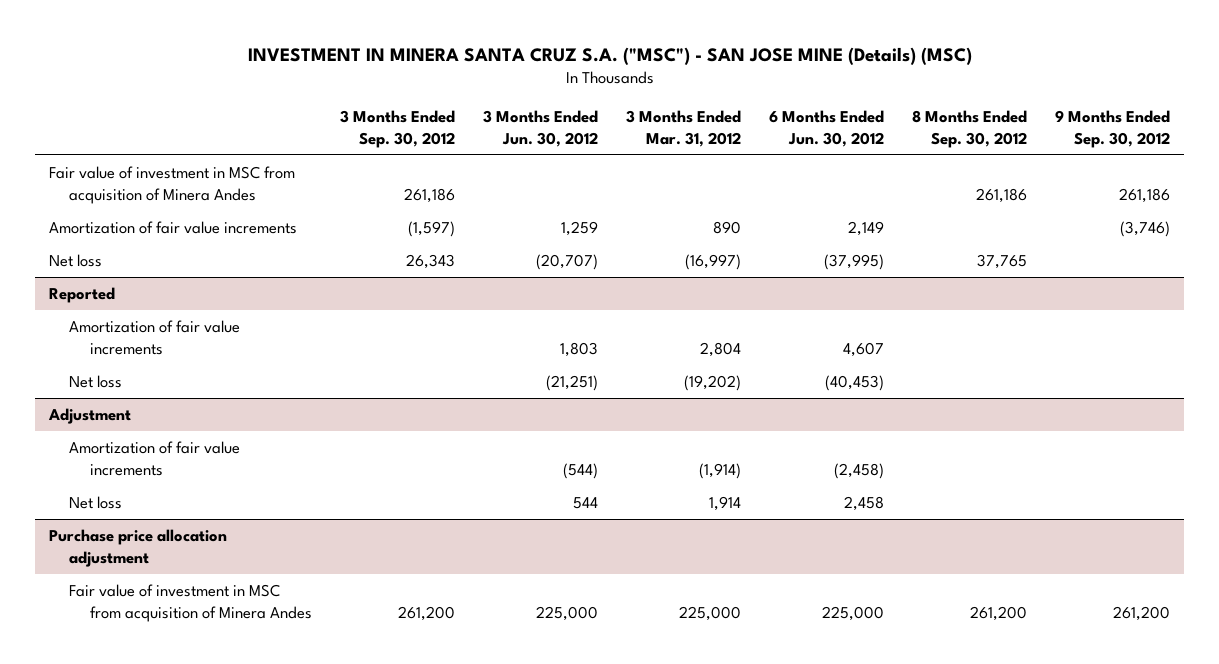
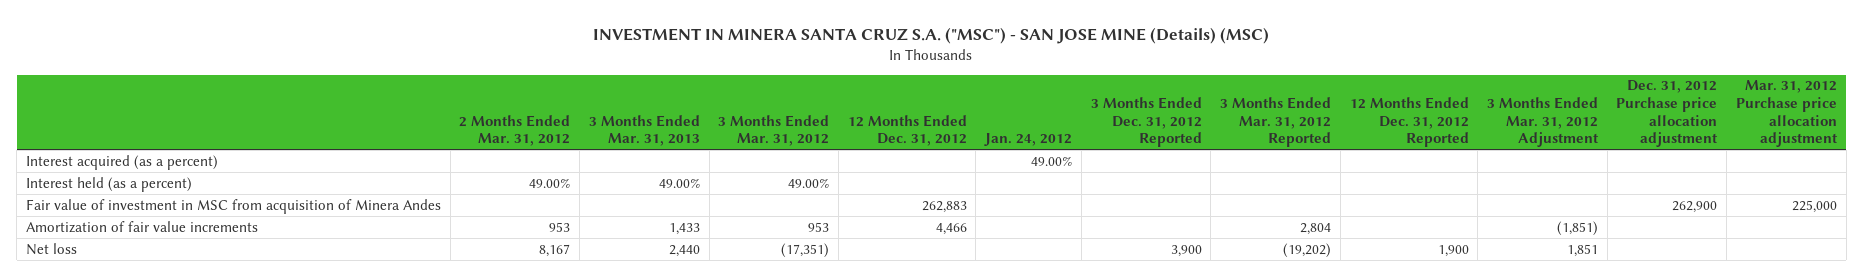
- | 3 Months Ended Sep. 30, 2012 | 3 Months Ended Jun. 30, 2012 | 3 Months Ended Mar. 31, 2012 | 6 Months Ended Jun. 30, 2012 | 8 Months Ended Sep. 30, 2012 | 9 Months Ended Sep. 30, 2012
+ | 2 Months Ended Mar. 31, 2012 | 3 Months Ended Mar. 31, 2013 | 3 Months Ended Mar. 31, 2012 | 12 Months Ended Dec. 31, 2012 | Jan. 24, 2012 | 3 Months Ended Dec. 31, 2012 Reported | 3 Months Ended Mar. 31, 2012 Reported | 12 Months Ended Dec. 31, 2012 Reported | 3 Months Ended Mar. 31, 2012 Adjustment | Dec. 31, 2012 Purchase price allocation adjustment | Mar. 31, 2012 Purchase price allocation adjustment
+ Interest acquired (as a percent) | | | | | 49.00% | | | | | |
+ Interest held (as a percent) | 49.00% | 49.00% | 49.00% | | | | | | | |
- Amortization of fair value increments | (1,597) | 1,259 | 890 | 2,149 | | (3,746)
- Net loss | 26,343 | (20,707) | (16,997) | (37,995) | 37,765 |
- Reported
- Amortization of fair value increments | | 1,803 | 2,804 | 4,607 | |
- Net loss | | (21,251) | (19,202) | (40,453) | |
- Adjustment
- Amortization of fair value increments | | (544) | (1,914) | (2,458) | |
- Net loss | | 544 | 1,914 | 2,458 | |
- Purchase price allocation adjustment
- Fair value of investment in MSC from acquisition of Minera Andes | 261,200 | 225,000 | 225,000 | 225,000 | 261,200 | 261,200
+ Amortization of fair value increments | 953 | 1,433 | 953 | 4,466 | | | 2,804 | | (1,851) | |
+ Net loss | 8,167 | 2,440 | (17,351) | | | 3,900 | (19,202) | 1,900 | 1,851 | |

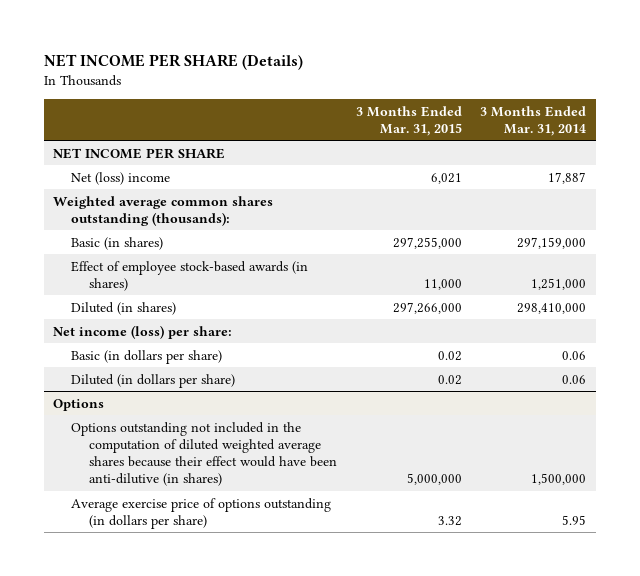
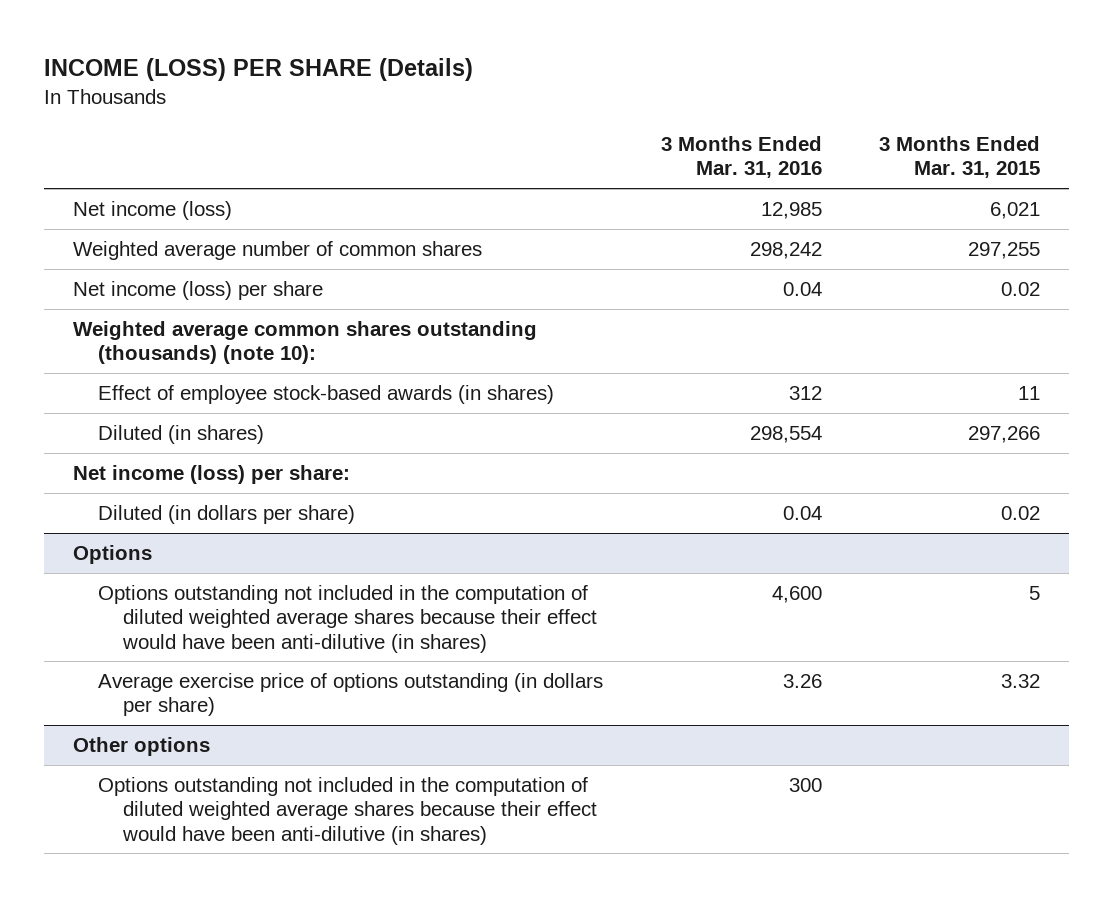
- NET INCOME PER SHARE (Details)
+ INCOME (LOSS) PER SHARE (Details)
- | 3 Months Ended Mar. 31, 2015 | 3 Months Ended Mar. 31, 2014
+ | 3 Months Ended Mar. 31, 2016 | 3 Months Ended Mar. 31, 2015
- NET INCOME PER SHARE
- Net (loss) income | 6,021 | 17,887
- Weighted average common shares outstanding (thousands):
- Basic (in shares) | 297,255,000 | 297,159,000
- Effect of employee stock-based awards (in shares) | 11,000 | 1,251,000
- Diluted (in shares) | 297,266,000 | 298,410,000
+ Net income (loss) | 12,985 | 6,021
+ Weighted average number of common shares | 298,242 | 297,255
+ Net income (loss) per share | 0.04 | 0.02
+ Weighted average common shares outstanding (thousands) (note 10):
+ Effect of employee stock-based awards (in shares) | 312 | 11
+ Diluted (in shares) | 298,554 | 297,266
- Basic (in dollars per share) | 0.02 | 0.06
@ Options
- Options outstanding not included in the computation of diluted weighted average shares because their effect would have been anti-dilutive (in shares) | 5,000,000 | 1,500,000
+ Options outstanding not included in the computation of diluted weighted average shares because their effect would have been anti-dilutive (in shares) | 4,600 | 5
+ Other options
+ Options outstanding not included in the computation of diluted weighted average shares because their effect would have been anti-dilutive (in shares) | 300 |

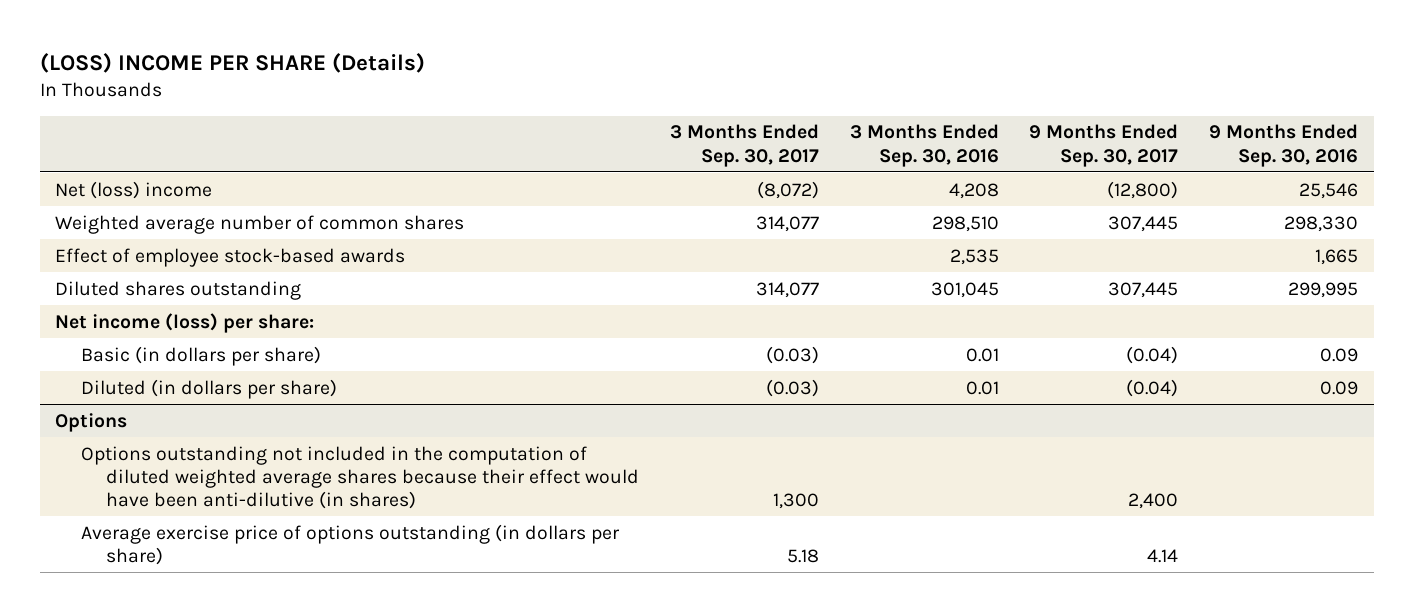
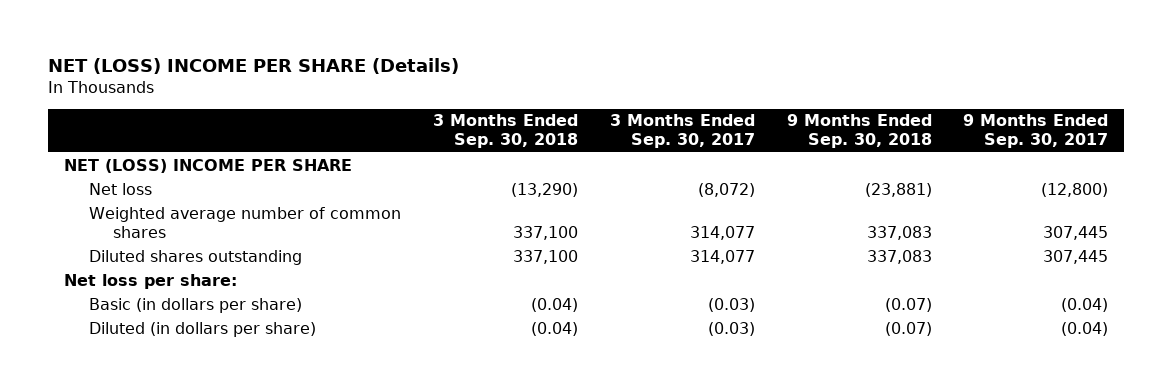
- (LOSS) INCOME PER SHARE (Details)
+ NET (LOSS) INCOME PER SHARE (Details)
- | 3 Months Ended Sep. 30, 2017 | 3 Months Ended Sep. 30, 2016 | 9 Months Ended Sep. 30, 2017 | 9 Months Ended Sep. 30, 2016
+ | 3 Months Ended Sep. 30, 2018 | 3 Months Ended Sep. 30, 2017 | 9 Months Ended Sep. 30, 2018 | 9 Months Ended Sep. 30, 2017
- Net (loss) income | (8,072) | 4,208 | (12,800) | 25,546
+ NET (LOSS) INCOME PER SHARE
+ Net loss | (13,290) | (8,072) | (23,881) | (12,800)
- Effect of employee stock-based awards | | 2,535 | | 1,665
- Net income (loss) per share:
+ Net loss per share:
- Options
- Options outstanding not included in the computation of diluted weighted average shares because their effect would have been anti-dilutive (in shares) | 1,300 | | 2,400 |
- Average exercise price of options outstanding (in dollars per share) | 5.18 | | 4.14 |

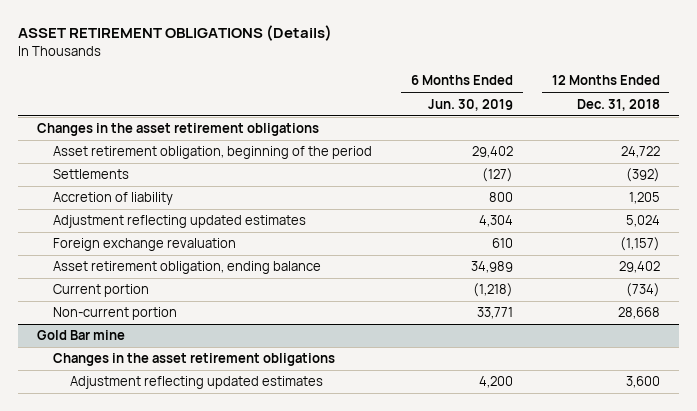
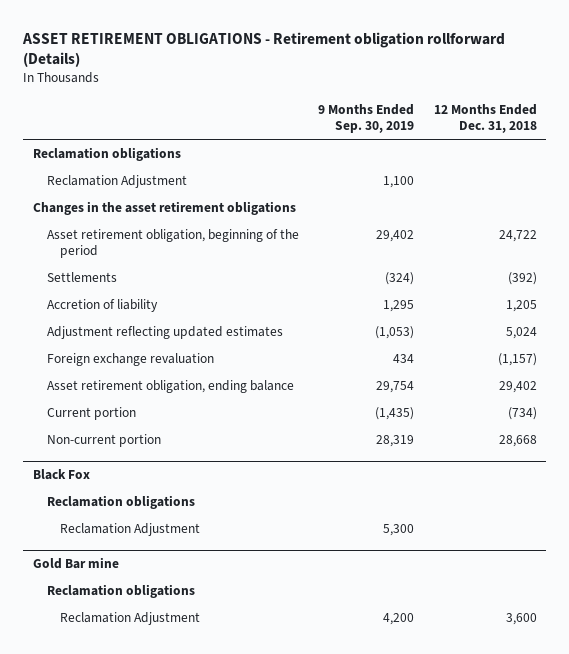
- ASSET RETIREMENT OBLIGATIONS (Details)
+ ASSET RETIREMENT OBLIGATIONS - Retirement obligation rollforward (Details)
- | 6 Months Ended Jun. 30, 2019 | 12 Months Ended Dec. 31, 2018
+ | 9 Months Ended Sep. 30, 2019 | 12 Months Ended Dec. 31, 2018
+ Reclamation obligations
+ Reclamation Adjustment | 1,100 |
+ Black Fox
+ Reclamation obligations
+ Reclamation Adjustment | 5,300 |
@ Gold Bar mine
- Changes in the asset retirement obligations
- Adjustment reflecting updated estimates | 4,200 | 3,600
+ Reclamation obligations
+ Reclamation Adjustment | 4,200 | 3,600

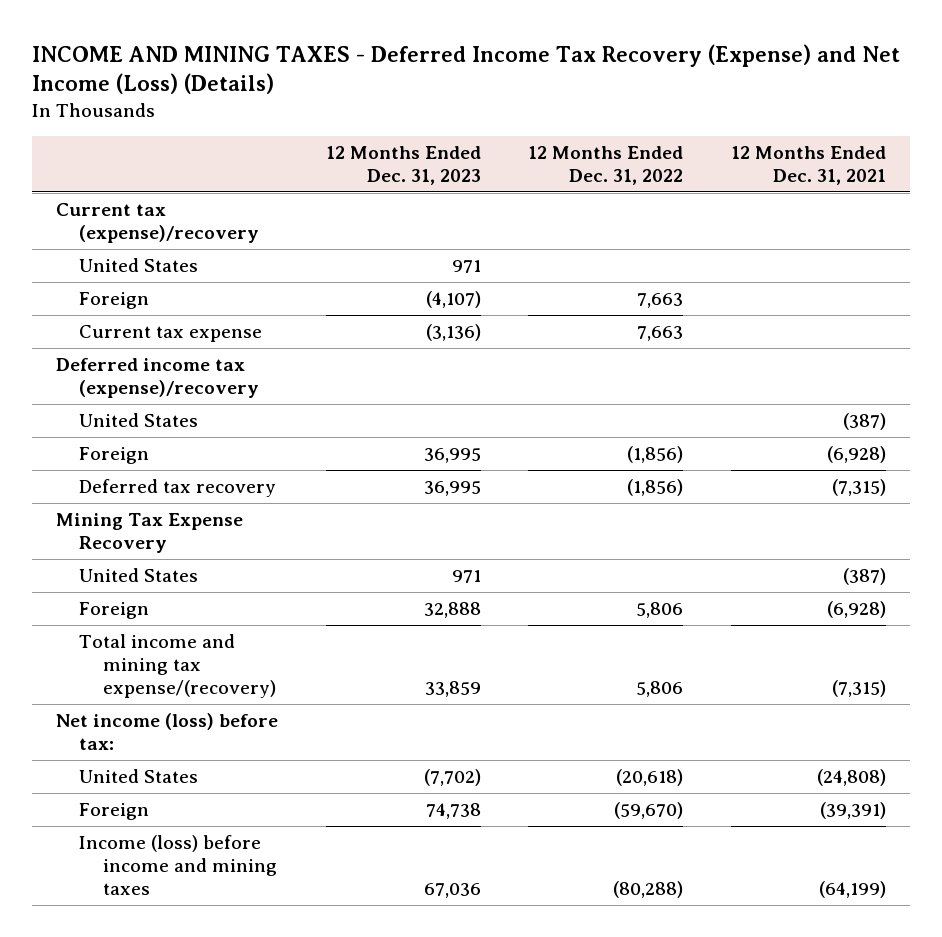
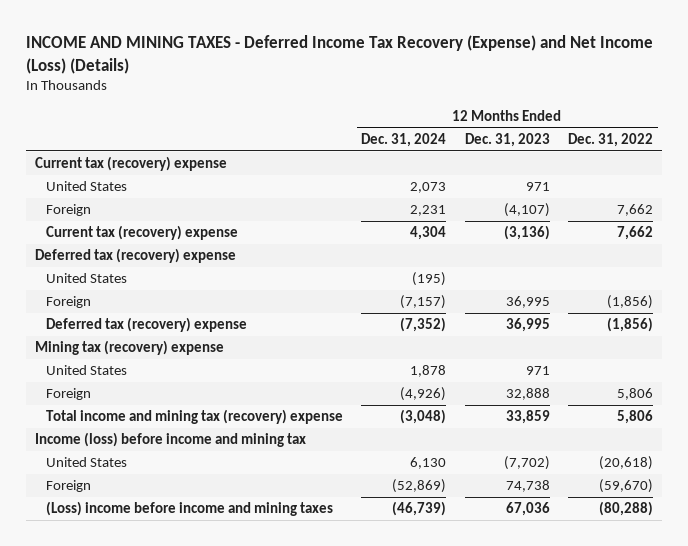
- | 12 Months Ended Dec. 31, 2023 | 12 Months Ended Dec. 31, 2022 | 12 Months Ended Dec. 31, 2021
+ | 12 Months Ended Dec. 31, 2024 | 12 Months Ended Dec. 31, 2023 | 12 Months Ended Dec. 31, 2022
- Current tax (expense)/recovery
+ Current tax (recovery) expense
- Foreign | (4,107) | 7,663 |
- Current tax expense | (3,136) | 7,663 |
- Deferred income tax (expense)/recovery
+ Foreign | 2,231 | (4,107) | 7,662
+ Current tax (recovery) expense | 4,304 | (3,136) | 7,662
+ Deferred tax (recovery) expense
- Deferred tax recovery | 36,995 | (1,856) | (7,315)
- Mining Tax Expense Recovery
+ Deferred tax (recovery) expense | (7,352) | 36,995 | (1,856)
+ Mining tax (recovery) expense
- Total income and mining tax expense/(recovery) | 33,859 | 5,806 | (7,315)
- Net income (loss) before tax:
+ Total income and mining tax (recovery) expense | (3,048) | 33,859 | 5,806
+ Income (loss) before income and mining tax
- Income (loss) before income and mining taxes | 67,036 | (80,288) | (64,199)
+ (Loss) income before income and mining taxes | (46,739) | 67,036 | (80,288)

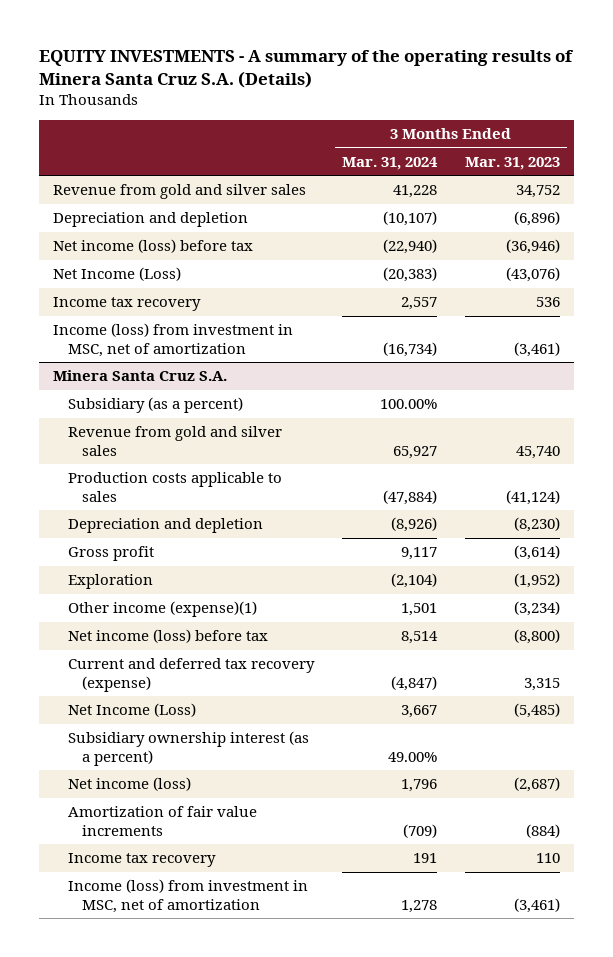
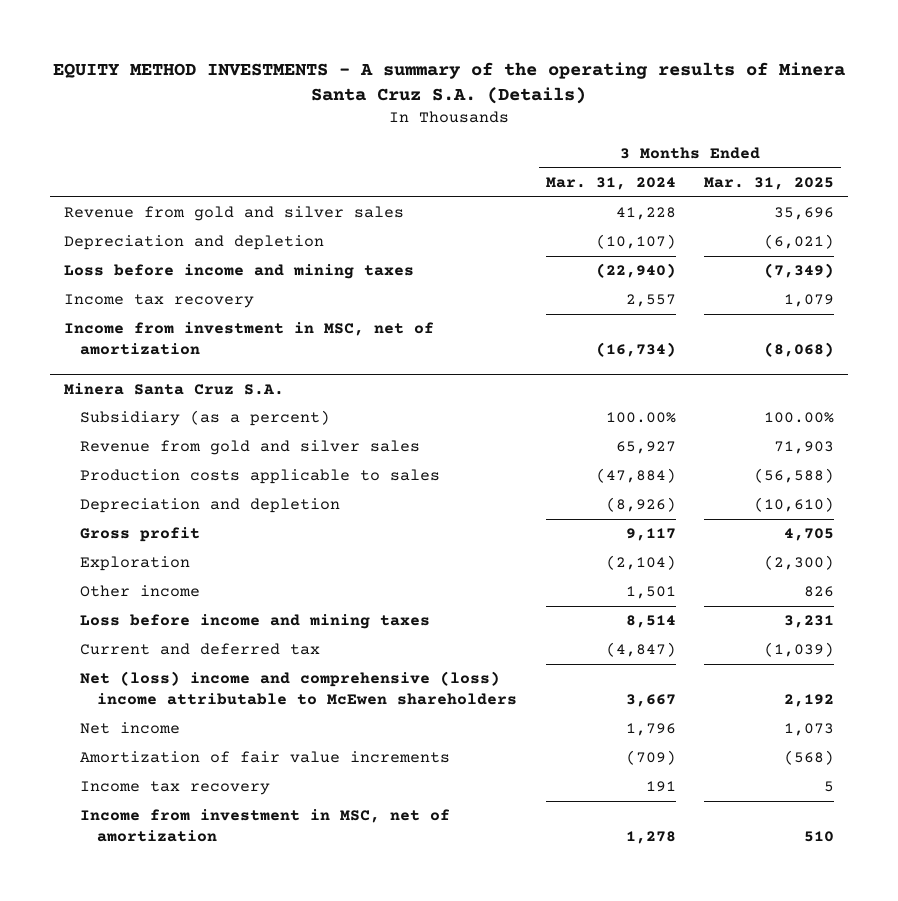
- EQUITY INVESTMENTS - A summary of the operating results of Minera Santa Cruz S.A. (Details)
+ EQUITY METHOD INVESTMENTS - A summary of the operating results of Minera Santa Cruz S.A. (Details)
- | 3 Months Ended Mar. 31, 2024 | 3 Months Ended Mar. 31, 2023
+ | 3 Months Ended Mar. 31, 2024 | 3 Months Ended Mar. 31, 2025
- Net income (loss) before tax | (22,940) | (36,946)
- Net Income (Loss) | (20,383) | (43,076)
+ Loss before income and mining taxes | (22,940) | (7,349)
- Income (loss) from investment in MSC, net of amortization | (16,734) | (3,461)
+ Income from investment in MSC, net of amortization | (16,734) | (8,068)
@ Minera Santa Cruz S.A.
- Other income (expense)(1) | 1,501 | (3,234)
- Net income (loss) before tax | 8,514 | (8,800)
- Current and deferred tax recovery (expense) | (4,847) | 3,315
- Net Income (Loss) | 3,667 | (5,485)
- Subsidiary ownership interest (as a percent) | 49.00% |
- Net income (loss) | 1,796 | (2,687)
+ Other income | 1,501 | 826
+ Loss before income and mining taxes | 8,514 | 3,231
+ Current and deferred tax | (4,847) | (1,039)
+ Net (loss) income and comprehensive (loss) income attributable to McEwen shareholders | 3,667 | 2,192
+ Net income | 1,796 | 1,073
- Income (loss) from investment in MSC, net of amortization | 1,278 | (3,461)
+ Income from investment in MSC, net of amortization | 1,278 | 510

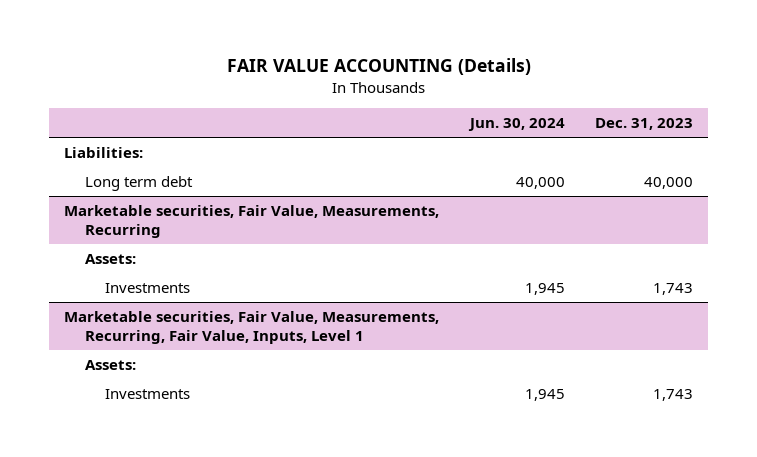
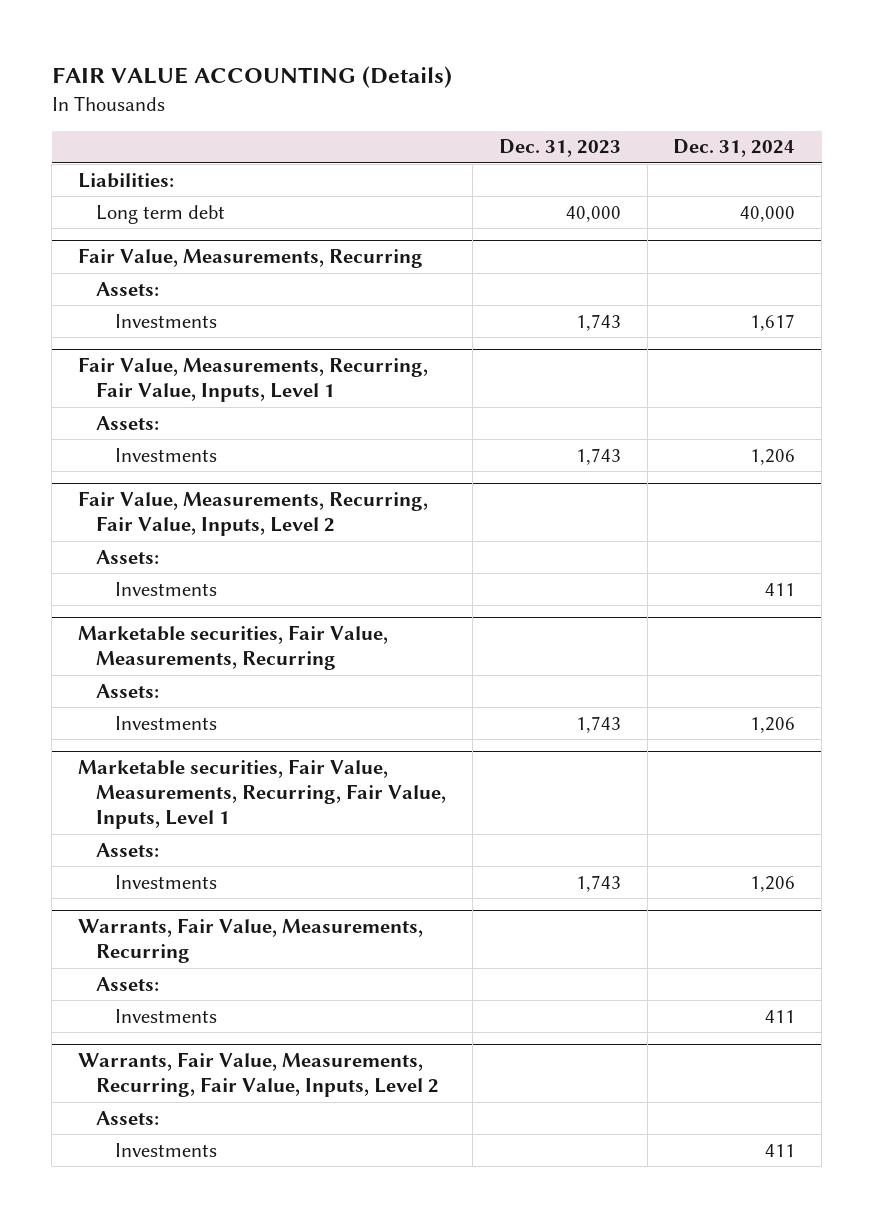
- | Jun. 30, 2024 | Dec. 31, 2023
+ | Dec. 31, 2023 | Dec. 31, 2024
+ Fair Value, Measurements, Recurring
+ Assets:
+ Investments | 1,743 | 1,617
+ Fair Value, Measurements, Recurring, Fair Value, Inputs, Level 1
+ Assets:
+ Investments | 1,743 | 1,206
+ Fair Value, Measurements, Recurring, Fair Value, Inputs, Level 2
+ Assets:
+ Investments | | 411
+ Warrants, Fair Value, Measurements, Recurring
+ Assets:
+ Investments | | 411
+ Warrants, Fair Value, Measurements, Recurring, Fair Value, Inputs, Level 2
+ Assets:
+ Investments | | 411

